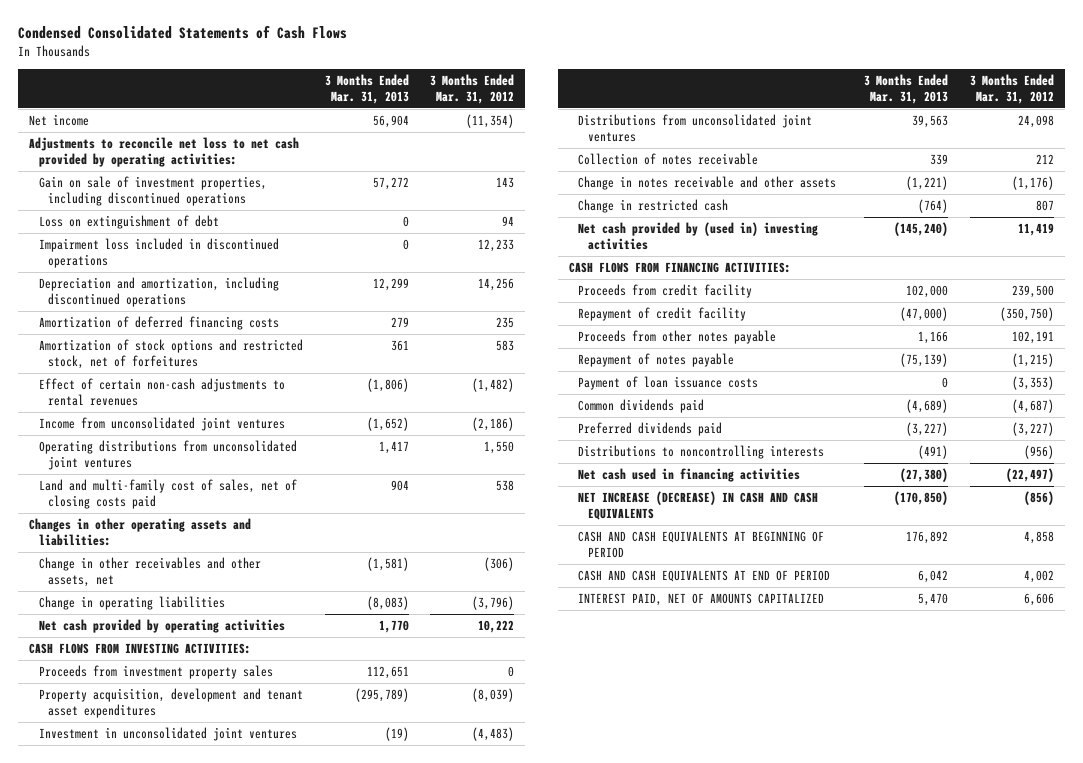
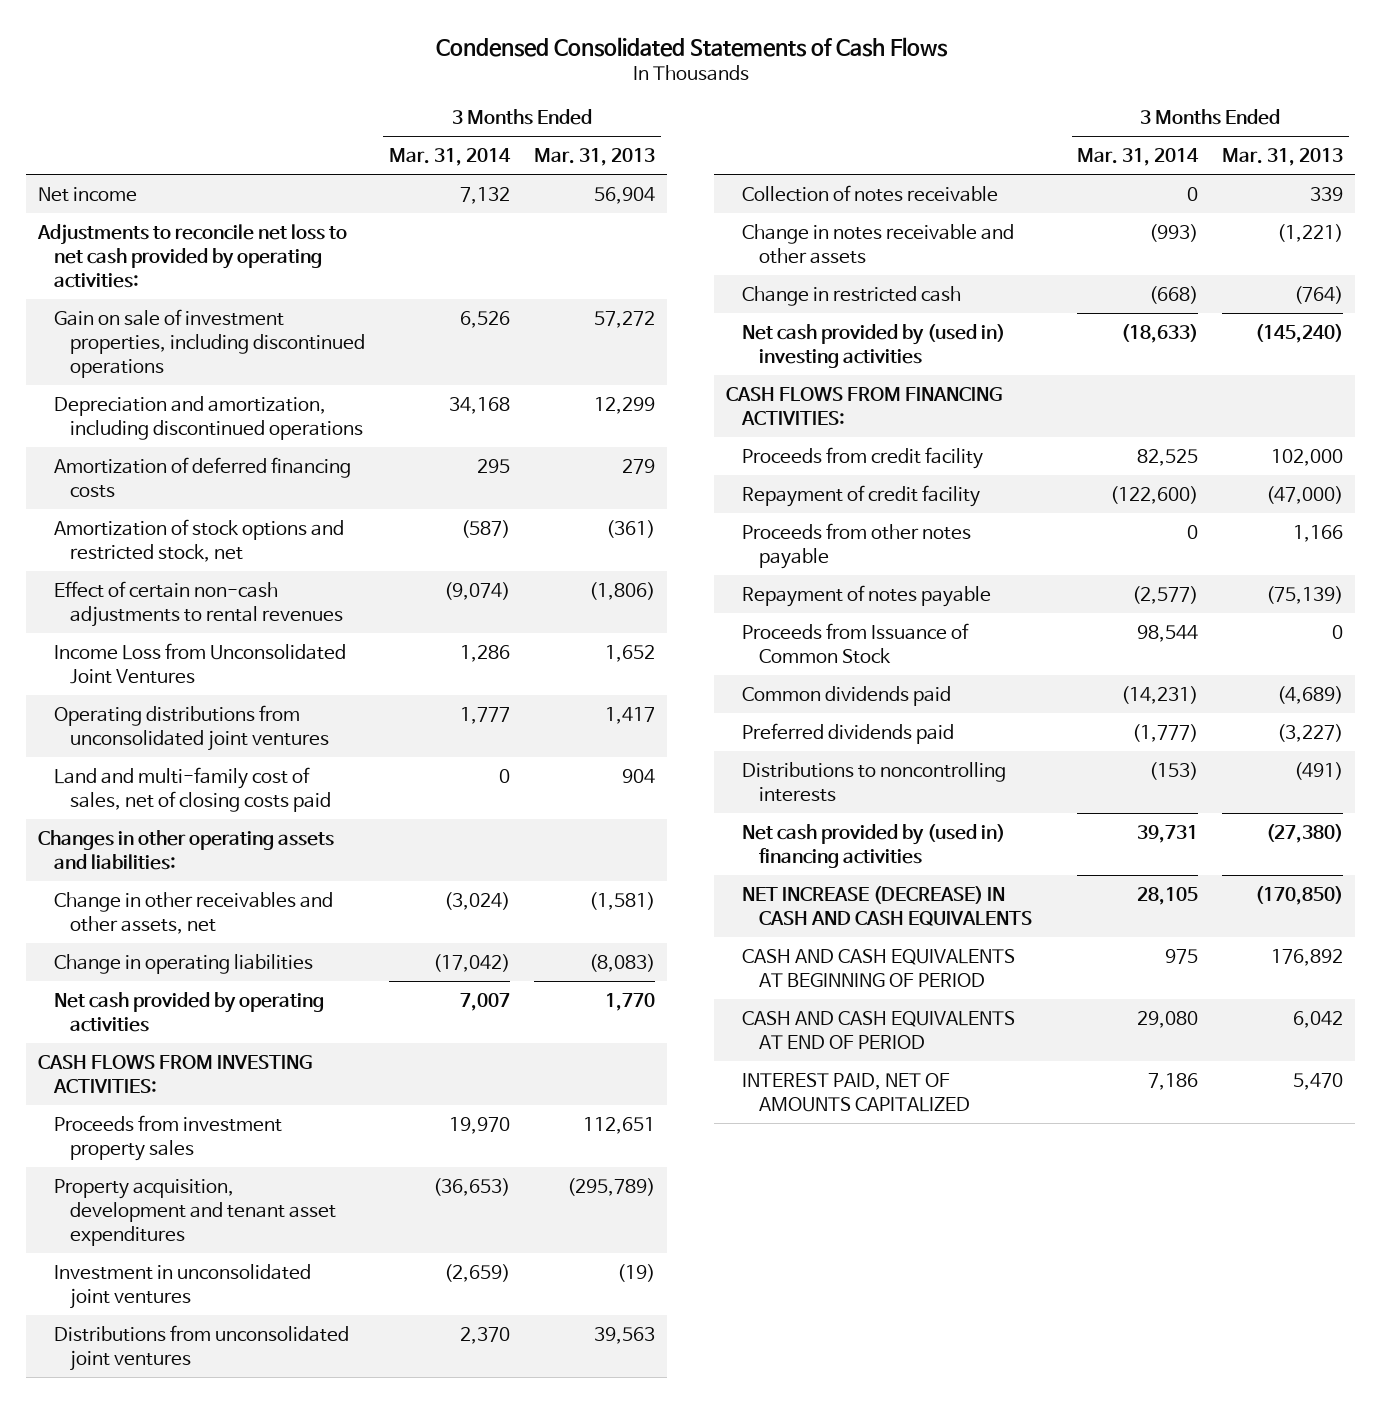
- | 3 Months Ended Mar. 31, 2013 | 3 Months Ended Mar. 31, 2012
+ | 3 Months Ended Mar. 31, 2014 | 3 Months Ended Mar. 31, 2013
- Loss on extinguishment of debt | 0 | 94
- Impairment loss included in discontinued operations | 0 | 12,233
- Amortization of stock options and restricted stock, net of forfeitures | 361 | 583
+ Amortization of stock options and restricted stock, net | (587) | (361)
- Income from unconsolidated joint ventures | (1,652) | (2,186)
+ Income Loss from Unconsolidated Joint Ventures | 1,286 | 1,652
- Payment of loan issuance costs | 0 | (3,353)
+ Proceeds from Issuance of Common Stock | 98,544 | 0
- Net cash used in financing activities | (27,380) | (22,497)
+ Net cash provided by (used in) financing activities | 39,731 | (27,380)

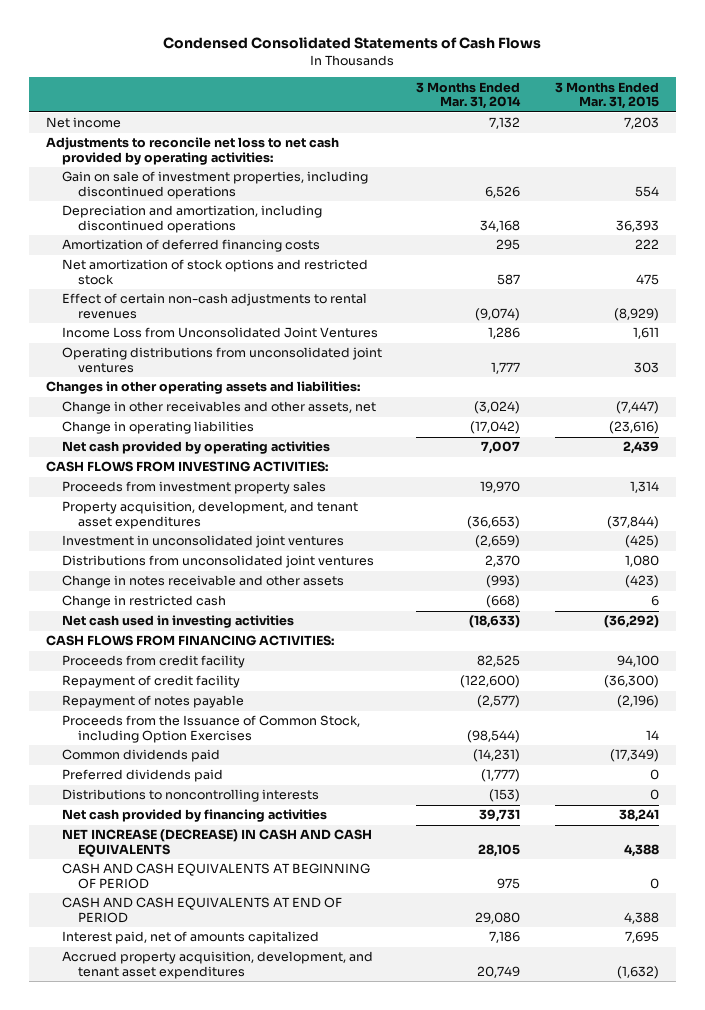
- | 3 Months Ended Mar. 31, 2014 | 3 Months Ended Mar. 31, 2013
+ | 3 Months Ended Mar. 31, 2014 | 3 Months Ended Mar. 31, 2015
- Amortization of stock options and restricted stock, net | (587) | (361)
+ Net amortization of stock options and restricted stock | 587 | 475
- Land and multi-family cost of sales, net of closing costs paid | 0 | 904
- Property acquisition, development and tenant asset expenditures | (36,653) | (295,789)
+ Property acquisition, development, and tenant asset expenditures | (36,653) | (37,844)
- Collection of notes receivable | 0 | 339
- Net cash provided by (used in) investing activities | (18,633) | (145,240)
+ Net cash used in investing activities | (18,633) | (36,292)
- Proceeds from other notes payable | 0 | 1,166
- Proceeds from Issuance of Common Stock | 98,544 | 0
+ Proceeds from the Issuance of Common Stock, including Option Exercises | (98,544) | 14
- Net cash provided by (used in) financing activities | 39,731 | (27,380)
+ Net cash provided by financing activities | 39,731 | 38,241
- INTEREST PAID, NET OF AMOUNTS CAPITALIZED | 7,186 | 5,470
+ Interest paid, net of amounts capitalized | 7,186 | 7,695
+ Accrued property acquisition, development, and tenant asset expenditures | 20,749 | (1,632)

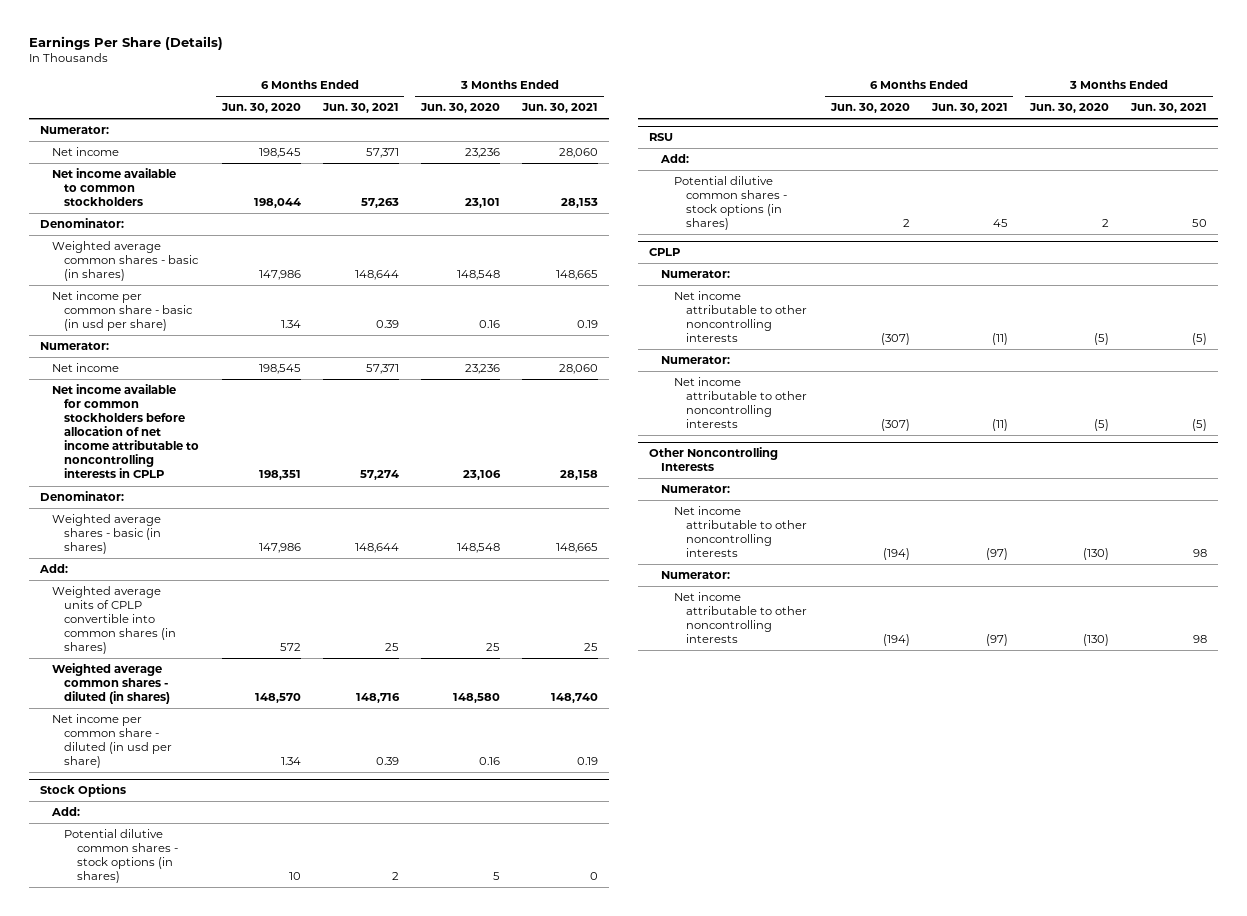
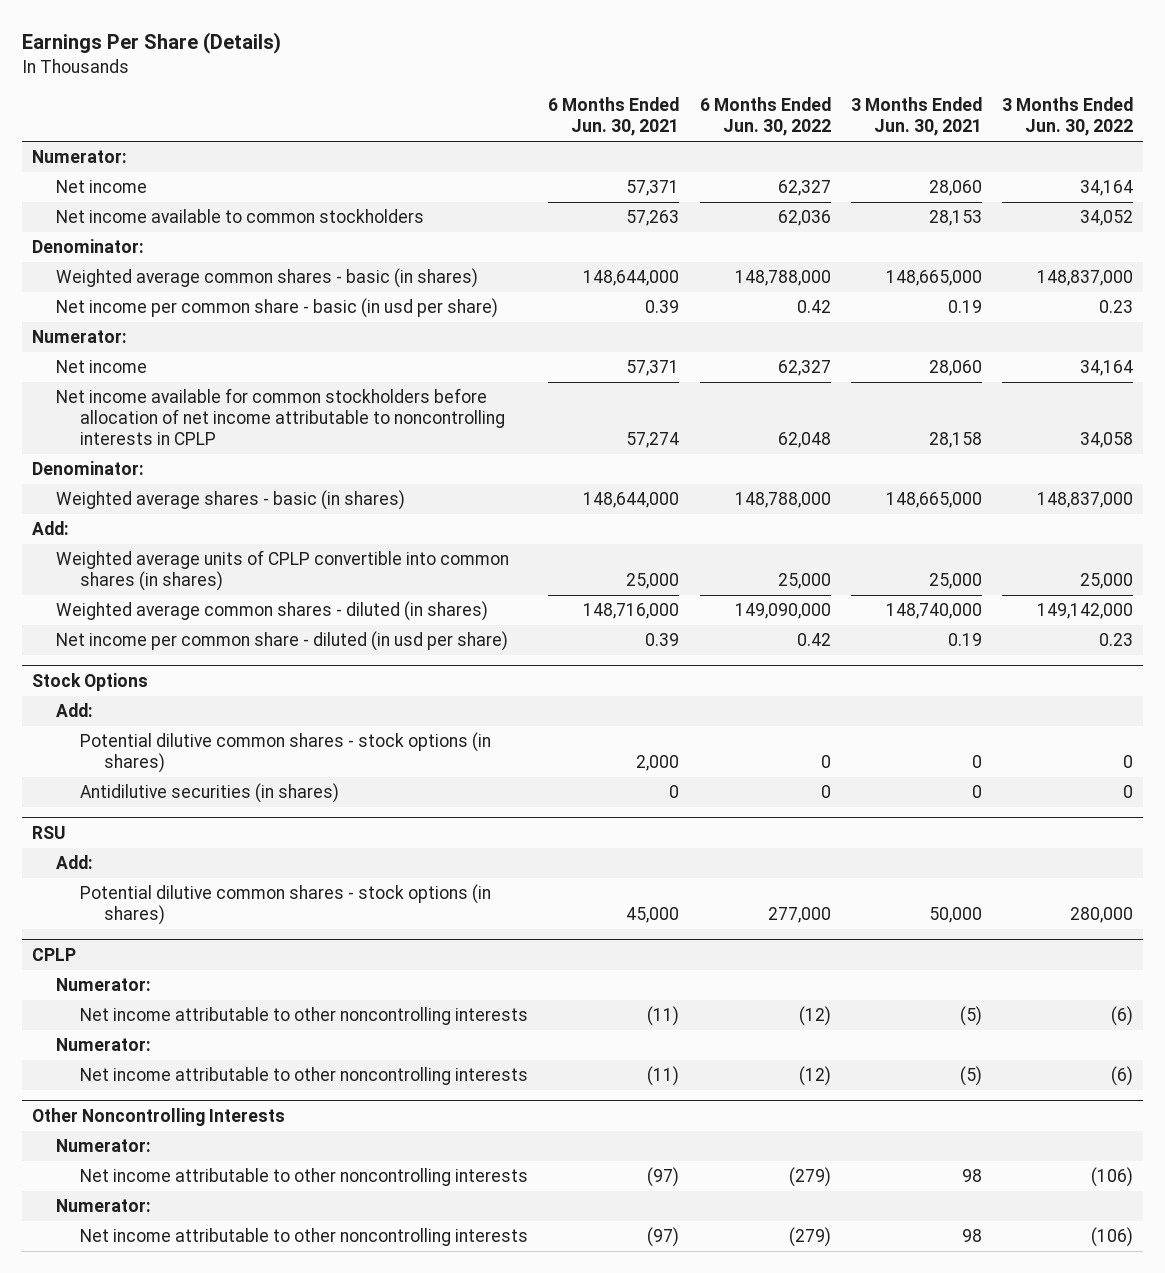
- | 6 Months Ended Jun. 30, 2020 | 6 Months Ended Jun. 30, 2021 | 3 Months Ended Jun. 30, 2020 | 3 Months Ended Jun. 30, 2021
+ | 6 Months Ended Jun. 30, 2021 | 6 Months Ended Jun. 30, 2022 | 3 Months Ended Jun. 30, 2021 | 3 Months Ended Jun. 30, 2022
- Weighted average common shares - basic (in shares) | 147,986 | 148,644 | 148,548 | 148,665
+ Weighted average common shares - basic (in shares) | 148,644,000 | 148,788,000 | 148,665,000 | 148,837,000
- Weighted average shares - basic (in shares) | 147,986 | 148,644 | 148,548 | 148,665
+ Weighted average shares - basic (in shares) | 148,644,000 | 148,788,000 | 148,665,000 | 148,837,000
- Weighted average units of CPLP convertible into common shares (in shares) | 572 | 25 | 25 | 25
- Weighted average common shares - diluted (in shares) | 148,570 | 148,716 | 148,580 | 148,740
+ Weighted average units of CPLP convertible into common shares (in shares) | 25,000 | 25,000 | 25,000 | 25,000
+ Weighted average common shares - diluted (in shares) | 148,716,000 | 149,090,000 | 148,740,000 | 149,142,000
@ Stock Options
- Potential dilutive common shares - stock options (in shares) | 10 | 2 | 5 | 0
+ Potential dilutive common shares - stock options (in shares) | 2,000 | 0 | 0 | 0
+ Antidilutive securities (in shares) | 0 | 0 | 0 | 0
@ RSU
- Potential dilutive common shares - stock options (in shares) | 2 | 45 | 2 | 50
+ Potential dilutive common shares - stock options (in shares) | 45,000 | 277,000 | 50,000 | 280,000

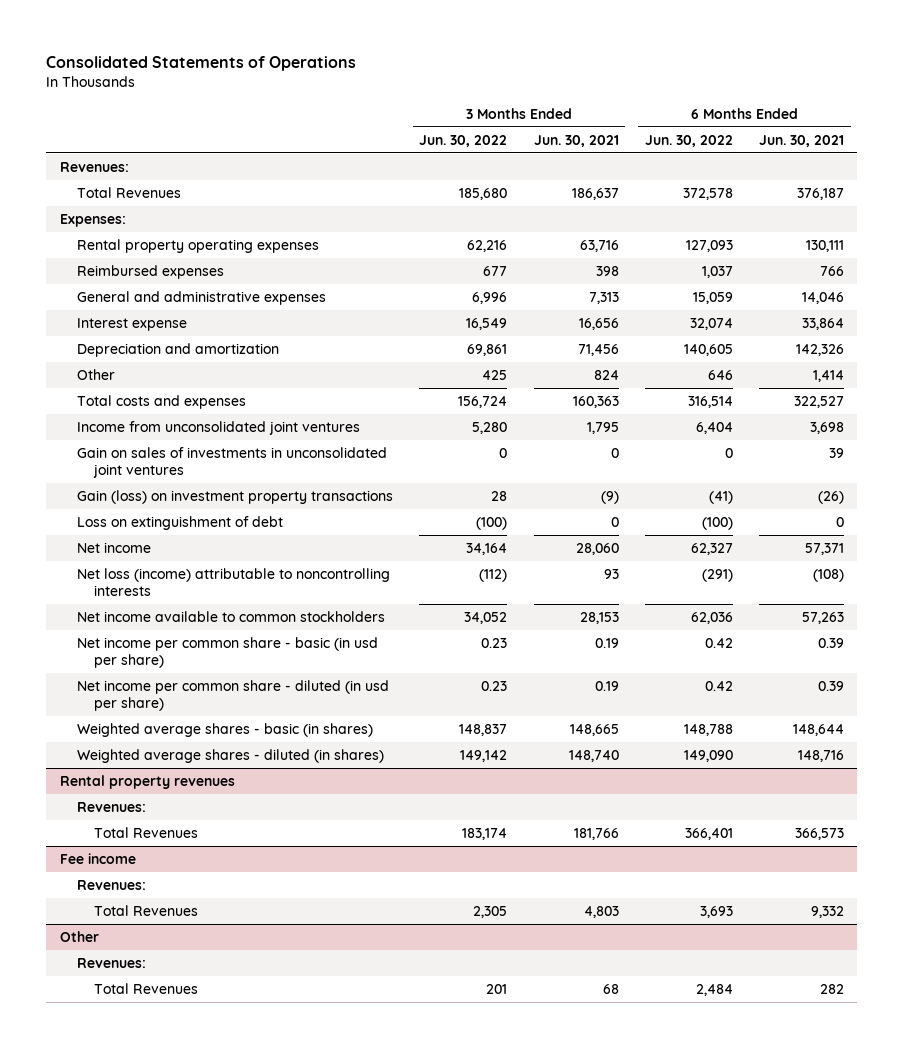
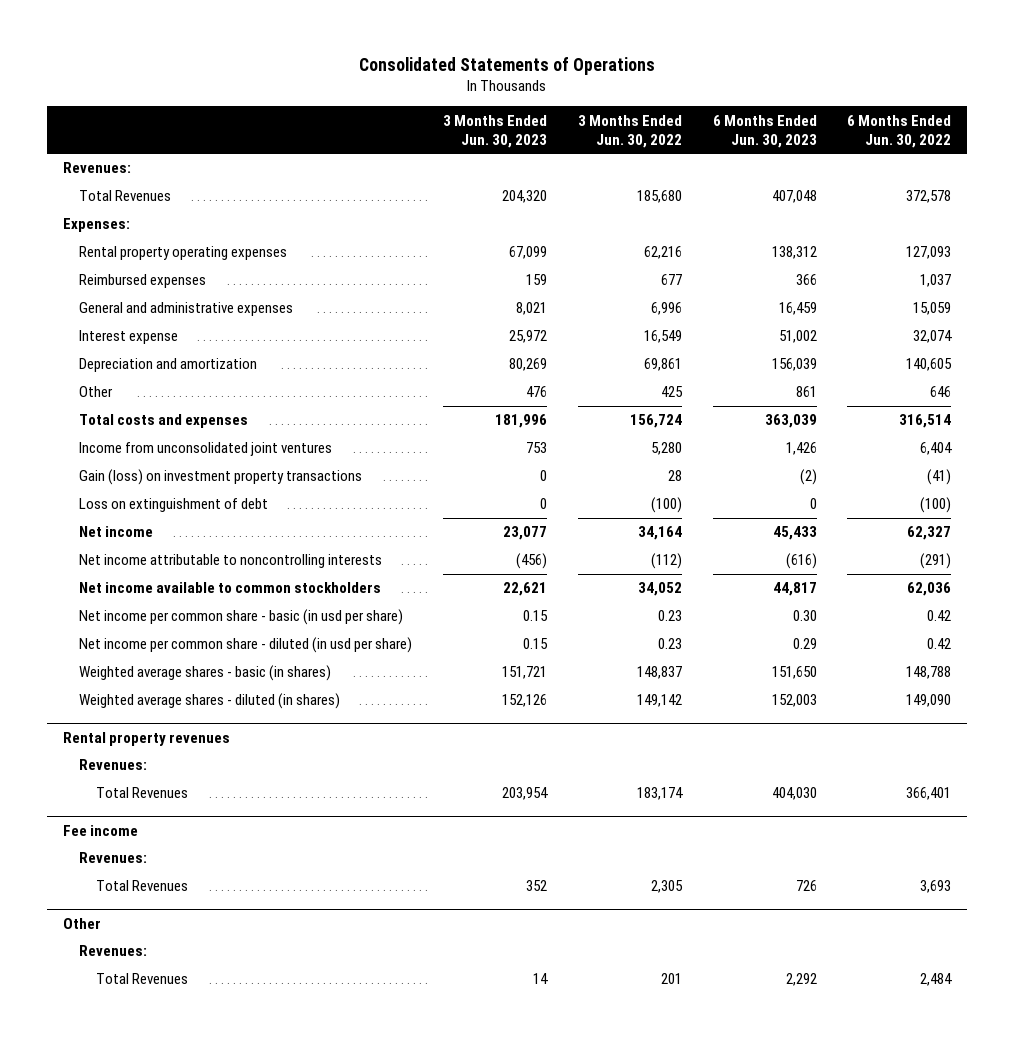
- | 3 Months Ended Jun. 30, 2022 | 3 Months Ended Jun. 30, 2021 | 6 Months Ended Jun. 30, 2022 | 6 Months Ended Jun. 30, 2021
+ | 3 Months Ended Jun. 30, 2023 | 3 Months Ended Jun. 30, 2022 | 6 Months Ended Jun. 30, 2023 | 6 Months Ended Jun. 30, 2022
- Gain on sales of investments in unconsolidated joint ventures | 0 | 0 | 0 | 39
- Net loss (income) attributable to noncontrolling interests | (112) | 93 | (291) | (108)
+ Net income attributable to noncontrolling interests | (456) | (112) | (616) | (291)

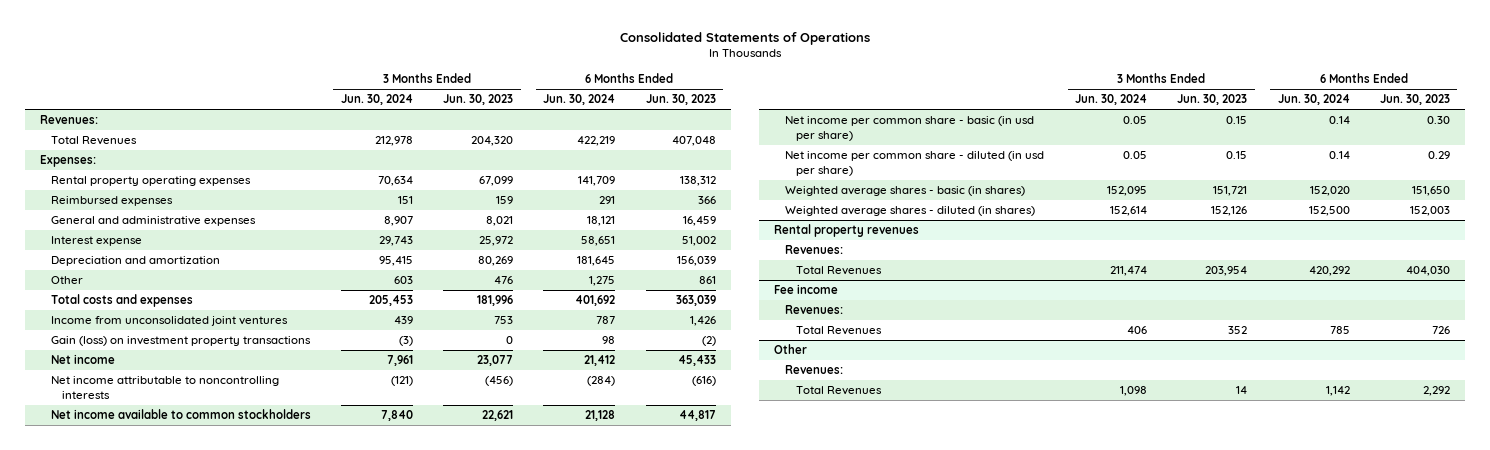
- | 3 Months Ended Jun. 30, 2023 | 3 Months Ended Jun. 30, 2022 | 6 Months Ended Jun. 30, 2023 | 6 Months Ended Jun. 30, 2022
+ | 3 Months Ended Jun. 30, 2024 | 3 Months Ended Jun. 30, 2023 | 6 Months Ended Jun. 30, 2024 | 6 Months Ended Jun. 30, 2023
- Loss on extinguishment of debt | 0 | (100) | 0 | (100)

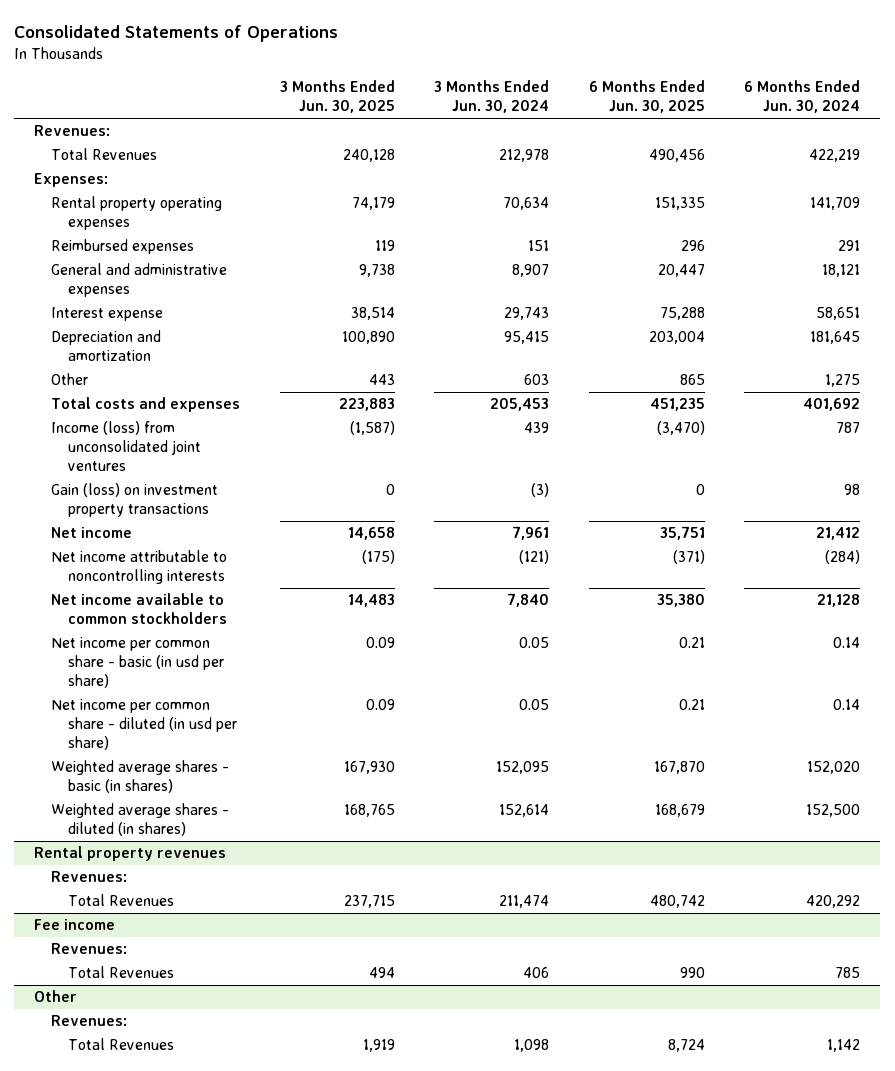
- | 3 Months Ended Jun. 30, 2024 | 3 Months Ended Jun. 30, 2023 | 6 Months Ended Jun. 30, 2024 | 6 Months Ended Jun. 30, 2023
+ | 3 Months Ended Jun. 30, 2025 | 3 Months Ended Jun. 30, 2024 | 6 Months Ended Jun. 30, 2025 | 6 Months Ended Jun. 30, 2024
- Income from unconsolidated joint ventures | 439 | 753 | 787 | 1,426
+ Income (loss) from unconsolidated joint ventures | (1,587) | 439 | (3,470) | 787

